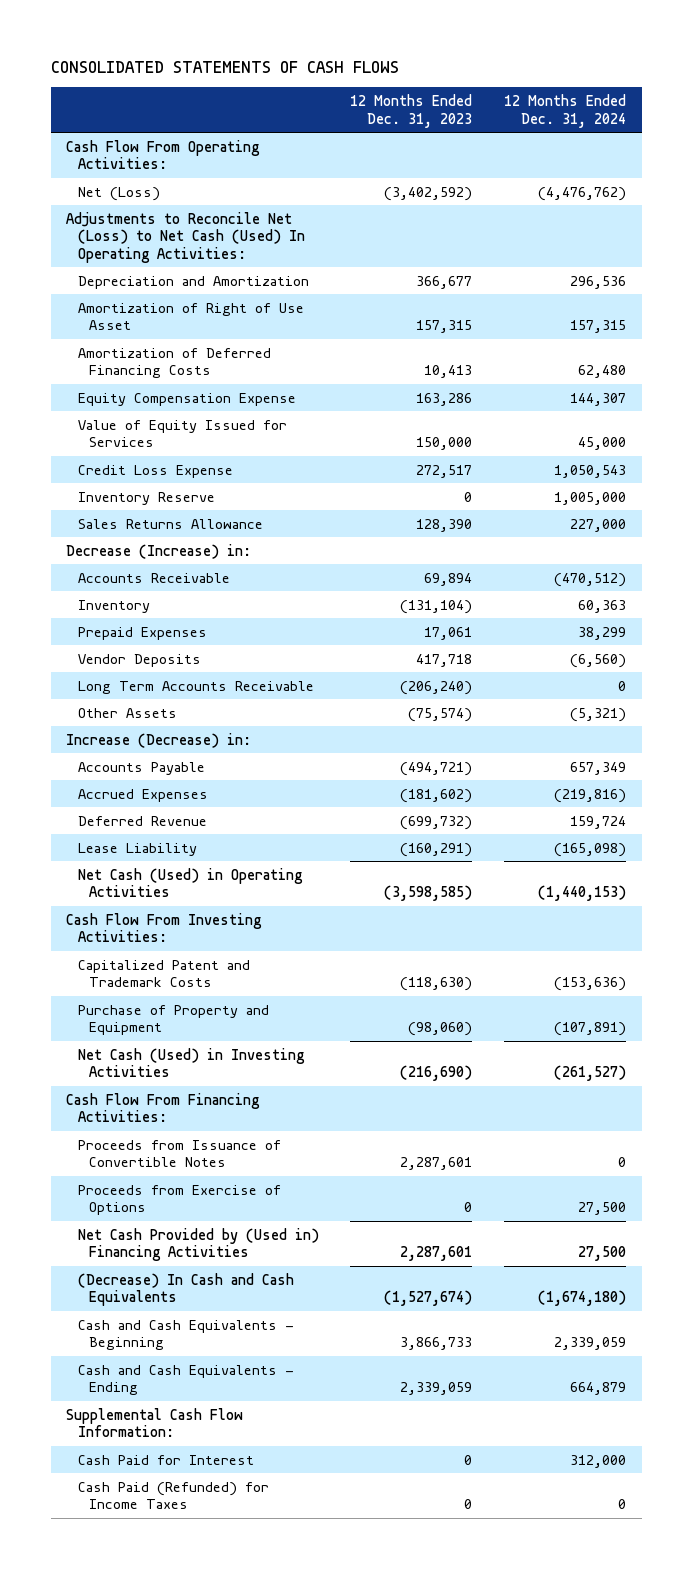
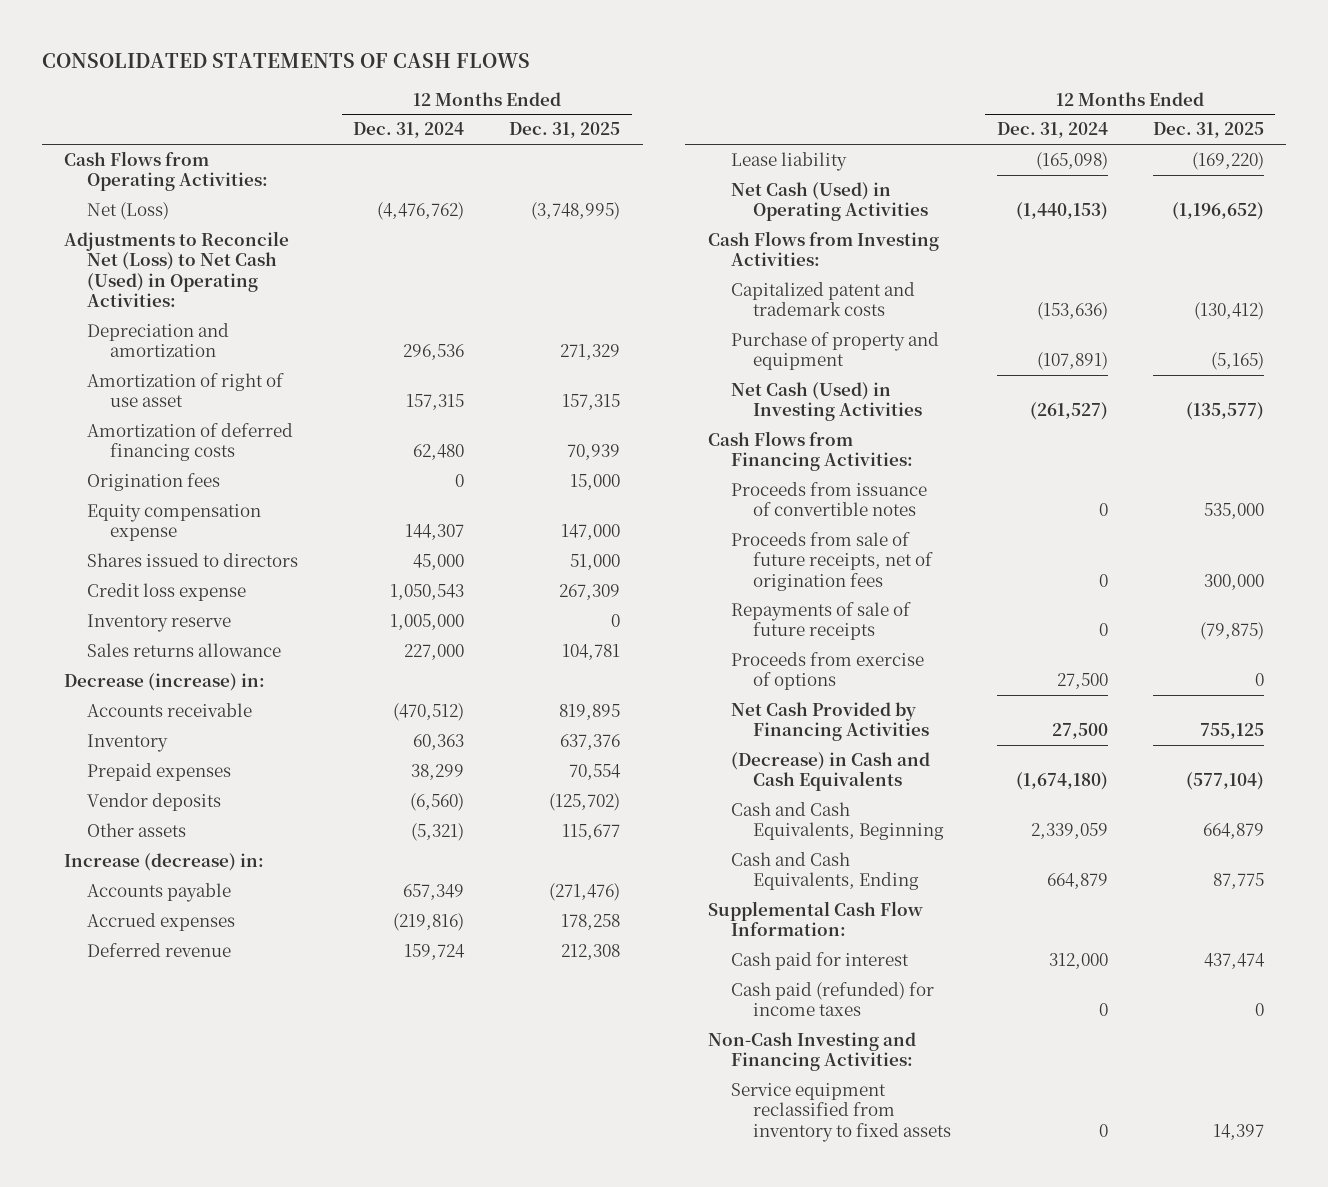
- | 12 Months Ended Dec. 31, 2023 | 12 Months Ended Dec. 31, 2024
+ | 12 Months Ended Dec. 31, 2024 | 12 Months Ended Dec. 31, 2025
- Cash Flow From Operating Activities:
+ Cash Flows from Operating Activities:
- Adjustments to Reconcile Net (Loss) to Net Cash (Used) In Operating Activities:
- Depreciation and Amortization | 366,677 | 296,536
- Amortization of Right of Use Asset | 157,315 | 157,315
- Amortization of Deferred Financing Costs | 10,413 | 62,480
- Equity Compensation Expense | 163,286 | 144,307
- Value of Equity Issued for Services | 150,000 | 45,000
- Credit Loss Expense | 272,517 | 1,050,543
- Inventory Reserve | 0 | 1,005,000
- Sales Returns Allowance | 128,390 | 227,000
- Decrease (Increase) in:
- Accounts Receivable | 69,894 | (470,512)
+ Adjustments to Reconcile Net (Loss) to Net Cash (Used) in Operating Activities:
+ Depreciation and amortization | 296,536 | 271,329
+ Amortization of right of use asset | 157,315 | 157,315
+ Amortization of deferred financing costs | 62,480 | 70,939
+ Origination fees | 0 | 15,000
+ Equity compensation expense | 144,307 | 147,000
+ Shares issued to directors | 45,000 | 51,000
+ Credit loss expense | 1,050,543 | 267,309
+ Inventory reserve | 1,005,000 | 0
+ Sales returns allowance | 227,000 | 104,781
+ Decrease (increase) in:
+ Accounts receivable | (470,512) | 819,895
- Prepaid Expenses | 17,061 | 38,299
- Vendor Deposits | 417,718 | (6,560)
- Long Term Accounts Receivable | (206,240) | 0
- Other Assets | (75,574) | (5,321)
- Increase (Decrease) in:
- Accounts Payable | (494,721) | 657,349
- Accrued Expenses | (181,602) | (219,816)
- Deferred Revenue | (699,732) | 159,724
- Lease Liability | (160,291) | (165,098)
+ Prepaid expenses | 38,299 | 70,554
+ Vendor deposits | (6,560) | (125,702)
+ Other assets | (5,321) | 115,677
+ Increase (decrease) in:
+ Accounts payable | 657,349 | (271,476)
+ Accrued expenses | (219,816) | 178,258
+ Deferred revenue | 159,724 | 212,308
+ Lease liability | (165,098) | (169,220)
- Cash Flow From Investing Activities:
- Capitalized Patent and Trademark Costs | (118,630) | (153,636)
- Purchase of Property and Equipment | (98,060) | (107,891)
+ Cash Flows from Investing Activities:
+ Capitalized patent and trademark costs | (153,636) | (130,412)
+ Purchase of property and equipment | (107,891) | (5,165)
- Cash Flow From Financing Activities:
- Proceeds from Issuance of Convertible Notes | 2,287,601 | 0
- Proceeds from Exercise of Options | 0 | 27,500
- Net Cash Provided by (Used in) Financing Activities | 2,287,601 | 27,500
- (Decrease) In Cash and Cash Equivalents | (1,527,674) | (1,674,180)
- Cash and Cash Equivalents - Beginning | 3,866,733 | 2,339,059
- Cash and Cash Equivalents - Ending | 2,339,059 | 664,879
+ Cash Flows from Financing Activities:
+ Proceeds from issuance of convertible notes | 0 | 535,000
+ Proceeds from sale of future receipts, net of origination fees | 0 | 300,000
+ Repayments of sale of future receipts | 0 | (79,875)
+ Proceeds from exercise of options | 27,500 | 0
+ Net Cash Provided by Financing Activities | 27,500 | 755,125
+ (Decrease) in Cash and Cash Equivalents | (1,674,180) | (577,104)
+ Cash and Cash Equivalents, Beginning | 2,339,059 | 664,879
+ Cash and Cash Equivalents, Ending | 664,879 | 87,775
- Cash Paid for Interest | 0 | 312,000
- Cash Paid (Refunded) for Income Taxes | 0 | 0
+ Cash paid for interest | 312,000 | 437,474
+ Cash paid (refunded) for income taxes | 0 | 0
+ Non-Cash Investing and Financing Activities:
+ Service equipment reclassified from inventory to fixed assets | 0 | 14,397

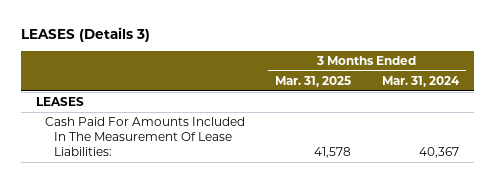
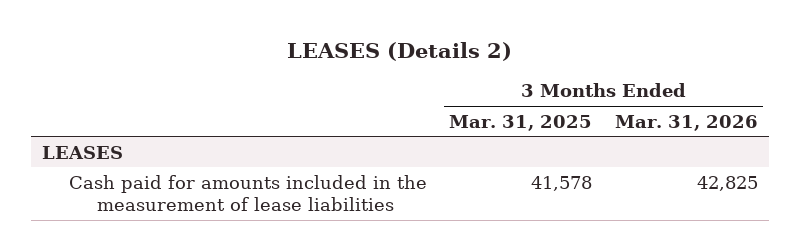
- LEASES (Details 3)
+ LEASES (Details 2)
- | 3 Months Ended Mar. 31, 2025 | 3 Months Ended Mar. 31, 2024
+ | 3 Months Ended Mar. 31, 2025 | 3 Months Ended Mar. 31, 2026
- Cash Paid For Amounts Included In The Measurement Of Lease Liabilities: | 41,578 | 40,367
+ Cash paid for amounts included in the measurement of lease liabilities | 41,578 | 42,825

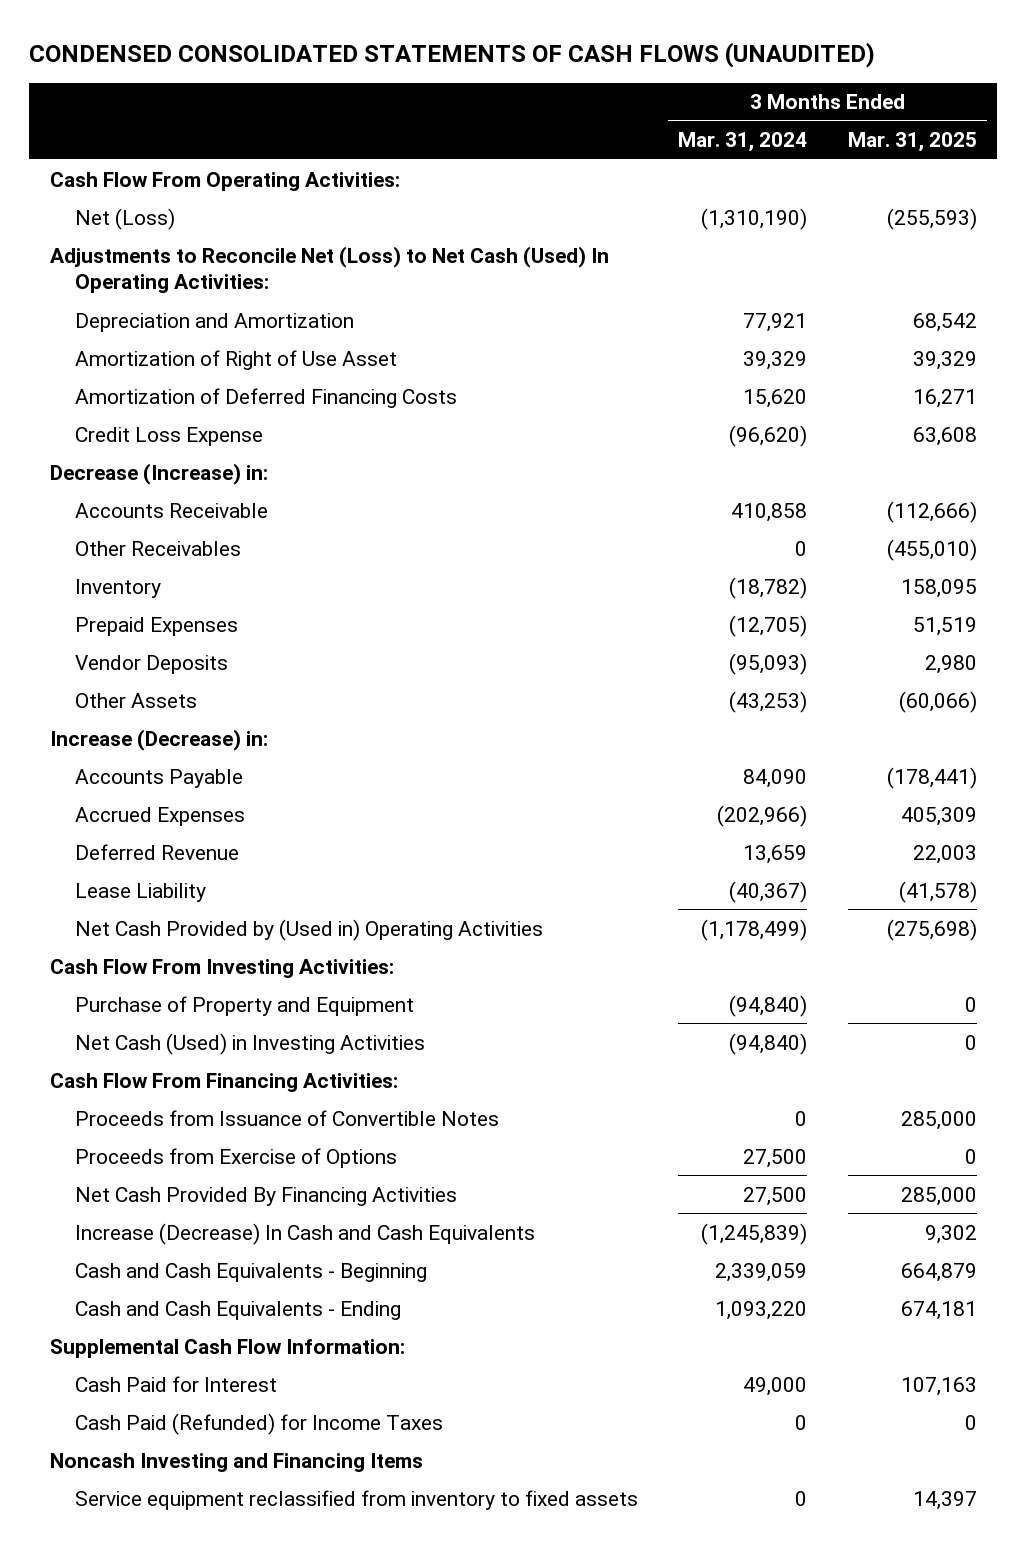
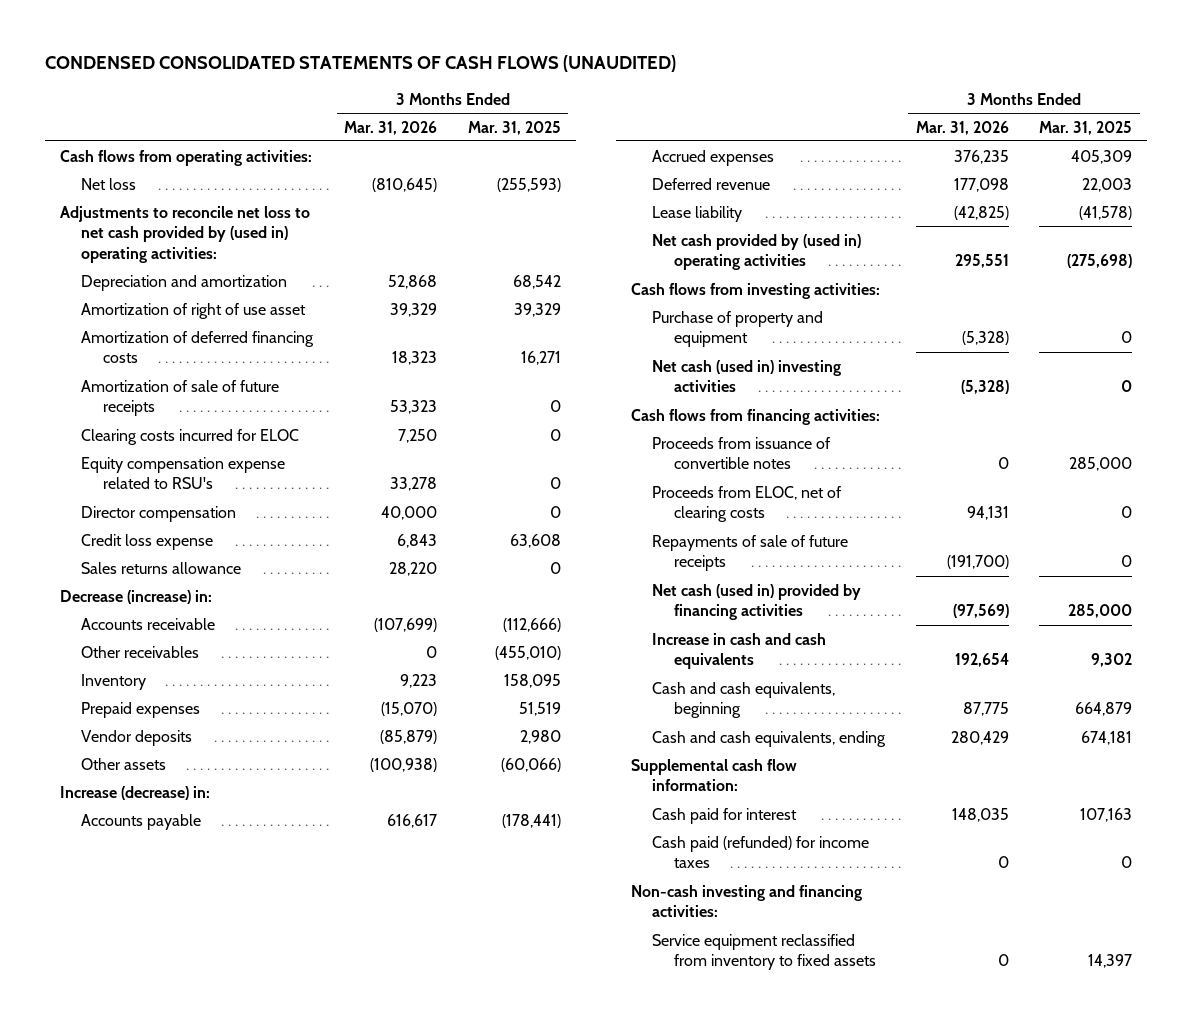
- | 3 Months Ended Mar. 31, 2024 | 3 Months Ended Mar. 31, 2025
+ | 3 Months Ended Mar. 31, 2026 | 3 Months Ended Mar. 31, 2025
- Cash Flow From Operating Activities:
- Net (Loss) | (1,310,190) | (255,593)
- Adjustments to Reconcile Net (Loss) to Net Cash (Used) In Operating Activities:
- Depreciation and Amortization | 77,921 | 68,542
- Amortization of Right of Use Asset | 39,329 | 39,329
- Amortization of Deferred Financing Costs | 15,620 | 16,271
- Credit Loss Expense | (96,620) | 63,608
- Decrease (Increase) in:
- Accounts Receivable | 410,858 | (112,666)
- Other Receivables | 0 | (455,010)
+ Cash flows from operating activities:
+ Net loss | (810,645) | (255,593)
+ Adjustments to reconcile net loss to net cash provided by (used in) operating activities:
+ Depreciation and amortization | 52,868 | 68,542
+ Amortization of right of use asset | 39,329 | 39,329
+ Amortization of deferred financing costs | 18,323 | 16,271
+ Amortization of sale of future receipts | 53,323 | 0
+ Clearing costs incurred for ELOC | 7,250 | 0
+ Equity compensation expense related to RSU's | 33,278 | 0
+ Director compensation | 40,000 | 0
+ Credit loss expense | 6,843 | 63,608
+ Sales returns allowance | 28,220 | 0
+ Decrease (increase) in:
+ Accounts receivable | (107,699) | (112,666)
+ Other receivables | 0 | (455,010)
- Prepaid Expenses | (12,705) | 51,519
- Vendor Deposits | (95,093) | 2,980
- Other Assets | (43,253) | (60,066)
- Increase (Decrease) in:
- Accounts Payable | 84,090 | (178,441)
- Accrued Expenses | (202,966) | 405,309
- Deferred Revenue | 13,659 | 22,003
- Lease Liability | (40,367) | (41,578)
- Net Cash Provided by (Used in) Operating Activities | (1,178,499) | (275,698)
- Cash Flow From Investing Activities:
- Purchase of Property and Equipment | (94,840) | 0
- Net Cash (Used) in Investing Activities | (94,840) | 0
- Cash Flow From Financing Activities:
- Proceeds from Issuance of Convertible Notes | 0 | 285,000
- Proceeds from Exercise of Options | 27,500 | 0
- Net Cash Provided By Financing Activities | 27,500 | 285,000
- Increase (Decrease) In Cash and Cash Equivalents | (1,245,839) | 9,302
- Cash and Cash Equivalents - Beginning | 2,339,059 | 664,879
- Cash and Cash Equivalents - Ending | 1,093,220 | 674,181
- Supplemental Cash Flow Information:
- Cash Paid for Interest | 49,000 | 107,163
- Cash Paid (Refunded) for Income Taxes | 0 | 0
- Noncash Investing and Financing Items
+ Prepaid expenses | (15,070) | 51,519
+ Vendor deposits | (85,879) | 2,980
+ Other assets | (100,938) | (60,066)
+ Increase (decrease) in:
+ Accounts payable | 616,617 | (178,441)
+ Accrued expenses | 376,235 | 405,309
+ Deferred revenue | 177,098 | 22,003
+ Lease liability | (42,825) | (41,578)
+ Net cash provided by (used in) operating activities | 295,551 | (275,698)
+ Cash flows from investing activities:
+ Purchase of property and equipment | (5,328) | 0
+ Net cash (used in) investing activities | (5,328) | 0
+ Cash flows from financing activities:
+ Proceeds from issuance of convertible notes | 0 | 285,000
+ Proceeds from ELOC, net of clearing costs | 94,131 | 0
+ Repayments of sale of future receipts | (191,700) | 0
+ Net cash (used in) provided by financing activities | (97,569) | 285,000
+ Increase in cash and cash equivalents | 192,654 | 9,302
+ Cash and cash equivalents, beginning | 87,775 | 664,879
+ Cash and cash equivalents, ending | 280,429 | 674,181
+ Supplemental cash flow information:
+ Cash paid for interest | 148,035 | 107,163
+ Cash paid (refunded) for income taxes | 0 | 0
+ Non-cash investing and financing activities:

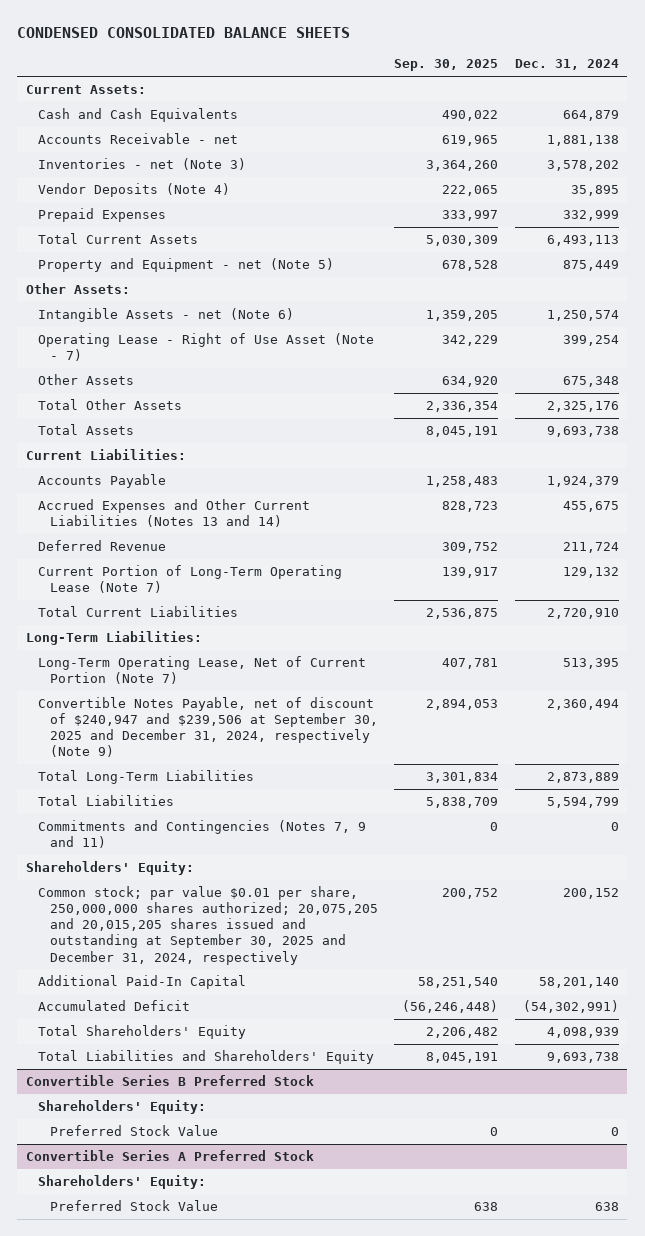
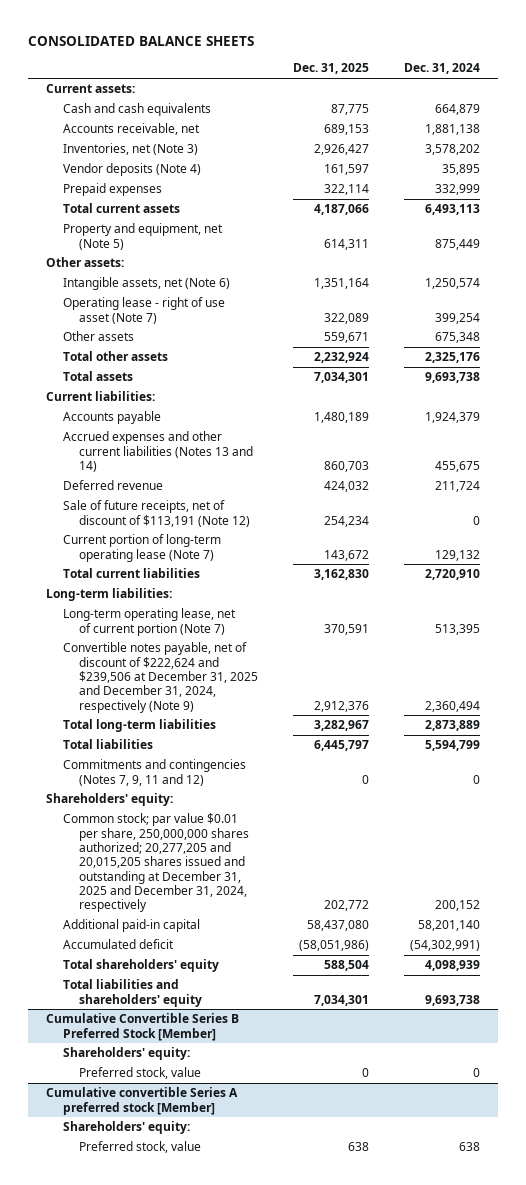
- CONDENSED CONSOLIDATED BALANCE SHEETS
+ CONSOLIDATED BALANCE SHEETS
- | Sep. 30, 2025 | Dec. 31, 2024
+ | Dec. 31, 2025 | Dec. 31, 2024
- Current Assets:
- Cash and Cash Equivalents | 490,022 | 664,879
- Accounts Receivable - net | 619,965 | 1,881,138
- Inventories - net (Note 3) | 3,364,260 | 3,578,202
- Vendor Deposits (Note 4) | 222,065 | 35,895
- Prepaid Expenses | 333,997 | 332,999
- Total Current Assets | 5,030,309 | 6,493,113
- Property and Equipment - net (Note 5) | 678,528 | 875,449
- Other Assets:
- Intangible Assets - net (Note 6) | 1,359,205 | 1,250,574
- Operating Lease - Right of Use Asset (Note - 7) | 342,229 | 399,254
- Other Assets | 634,920 | 675,348
- Total Other Assets | 2,336,354 | 2,325,176
- Total Assets | 8,045,191 | 9,693,738
- Current Liabilities:
- Accounts Payable | 1,258,483 | 1,924,379
- Accrued Expenses and Other Current Liabilities (Notes 13 and 14) | 828,723 | 455,675
- Deferred Revenue | 309,752 | 211,724
- Current Portion of Long-Term Operating Lease (Note 7) | 139,917 | 129,132
- Total Current Liabilities | 2,536,875 | 2,720,910
- Long-Term Liabilities:
- Long-Term Operating Lease, Net of Current Portion (Note 7) | 407,781 | 513,395
- Convertible Notes Payable, net of discount of $240,947 and $239,506 at September 30, 2025 and December 31, 2024, respectively (Note 9) | 2,894,053 | 2,360,494
- Total Long-Term Liabilities | 3,301,834 | 2,873,889
- Total Liabilities | 5,838,709 | 5,594,799
- Commitments and Contingencies (Notes 7, 9 and 11) | 0 | 0
- Shareholders' Equity:
- Common stock; par value $0.01 per share, 250,000,000 shares authorized; 20,075,205 and 20,015,205 shares issued and outstanding at September 30, 2025 and December 31, 2024, respectively | 200,752 | 200,152
- Additional Paid-In Capital | 58,251,540 | 58,201,140
- Accumulated Deficit | (56,246,448) | (54,302,991)
- Total Shareholders' Equity | 2,206,482 | 4,098,939
- Total Liabilities and Shareholders' Equity | 8,045,191 | 9,693,738
- Convertible Series B Preferred Stock
- Shareholders' Equity:
- Preferred Stock Value | 0 | 0
- Convertible Series A Preferred Stock
- Shareholders' Equity:
- Preferred Stock Value | 638 | 638
+ Current assets:
+ Cash and cash equivalents | 87,775 | 664,879
+ Accounts receivable, net | 689,153 | 1,881,138
+ Inventories, net (Note 3) | 2,926,427 | 3,578,202
+ Vendor deposits (Note 4) | 161,597 | 35,895
+ Prepaid expenses | 322,114 | 332,999
+ Total current assets | 4,187,066 | 6,493,113
+ Property and equipment, net (Note 5) | 614,311 | 875,449
+ Other assets:
+ Intangible assets, net (Note 6) | 1,351,164 | 1,250,574
+ Operating lease - right of use asset (Note 7) | 322,089 | 399,254
+ Other assets | 559,671 | 675,348
+ Total other assets | 2,232,924 | 2,325,176
+ Total assets | 7,034,301 | 9,693,738
+ Current liabilities:
+ Accounts payable | 1,480,189 | 1,924,379
+ Accrued expenses and other current liabilities (Notes 13 and 14) | 860,703 | 455,675
+ Deferred revenue | 424,032 | 211,724
+ Sale of future receipts, net of discount of $113,191 (Note 12) | 254,234 | 0
+ Current portion of long-term operating lease (Note 7) | 143,672 | 129,132
+ Total current liabilities | 3,162,830 | 2,720,910
+ Long-term liabilities:
+ Long-term operating lease, net of current portion (Note 7) | 370,591 | 513,395
+ Convertible notes payable, net of discount of $222,624 and $239,506 at December 31, 2025 and December 31, 2024, respectively (Note 9) | 2,912,376 | 2,360,494
+ Total long-term liabilities | 3,282,967 | 2,873,889
+ Total liabilities | 6,445,797 | 5,594,799
+ Commitments and contingencies (Notes 7, 9, 11 and 12) | 0 | 0
+ Shareholders' equity:
+ Common stock; par value $0.01 per share, 250,000,000 shares authorized; 20,277,205 and 20,015,205 shares issued and outstanding at December 31, 2025 and December 31, 2024, respectively | 202,772 | 200,152
+ Additional paid-in capital | 58,437,080 | 58,201,140
+ Accumulated deficit | (58,051,986) | (54,302,991)
+ Total shareholders' equity | 588,504 | 4,098,939
+ Total liabilities and shareholders' equity | 7,034,301 | 9,693,738
+ Cumulative Convertible Series B Preferred Stock [Member]
+ Shareholders' equity:
+ Preferred stock, value | 0 | 0
+ Cumulative convertible Series A preferred stock [Member]
+ Shareholders' equity:
+ Preferred stock, value | 638 | 638

